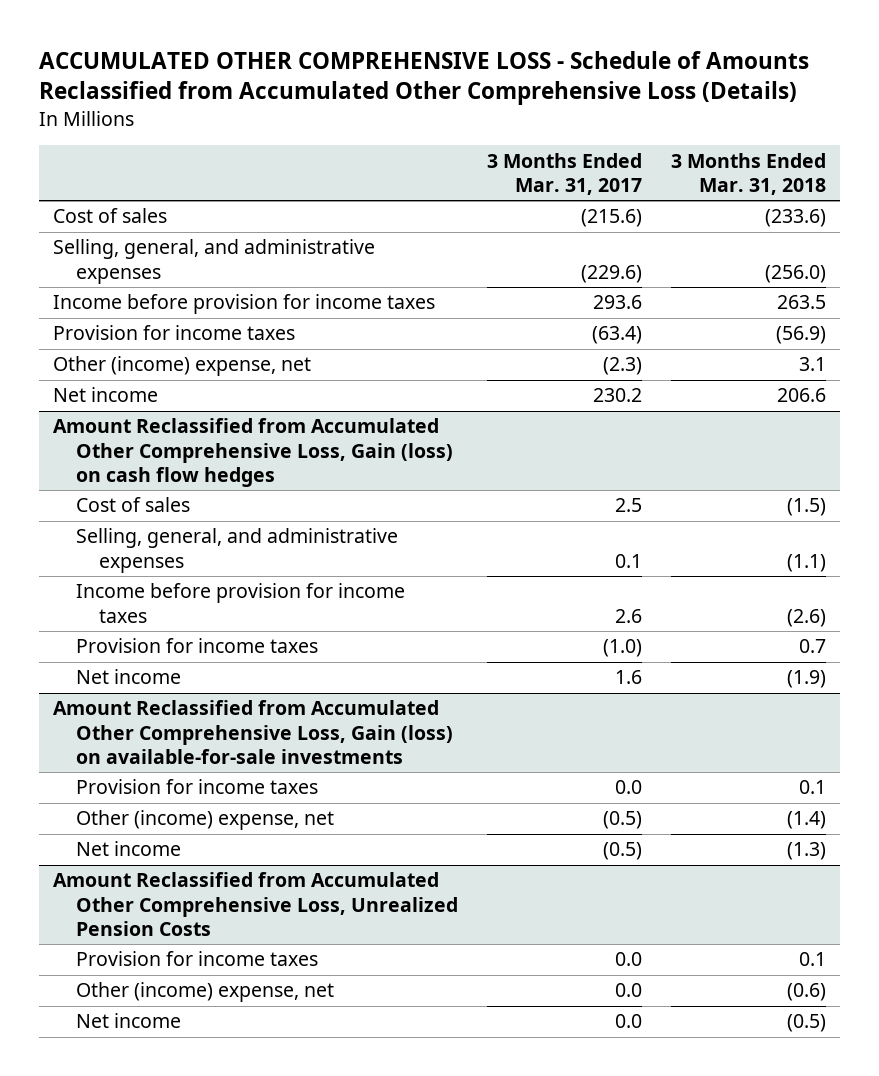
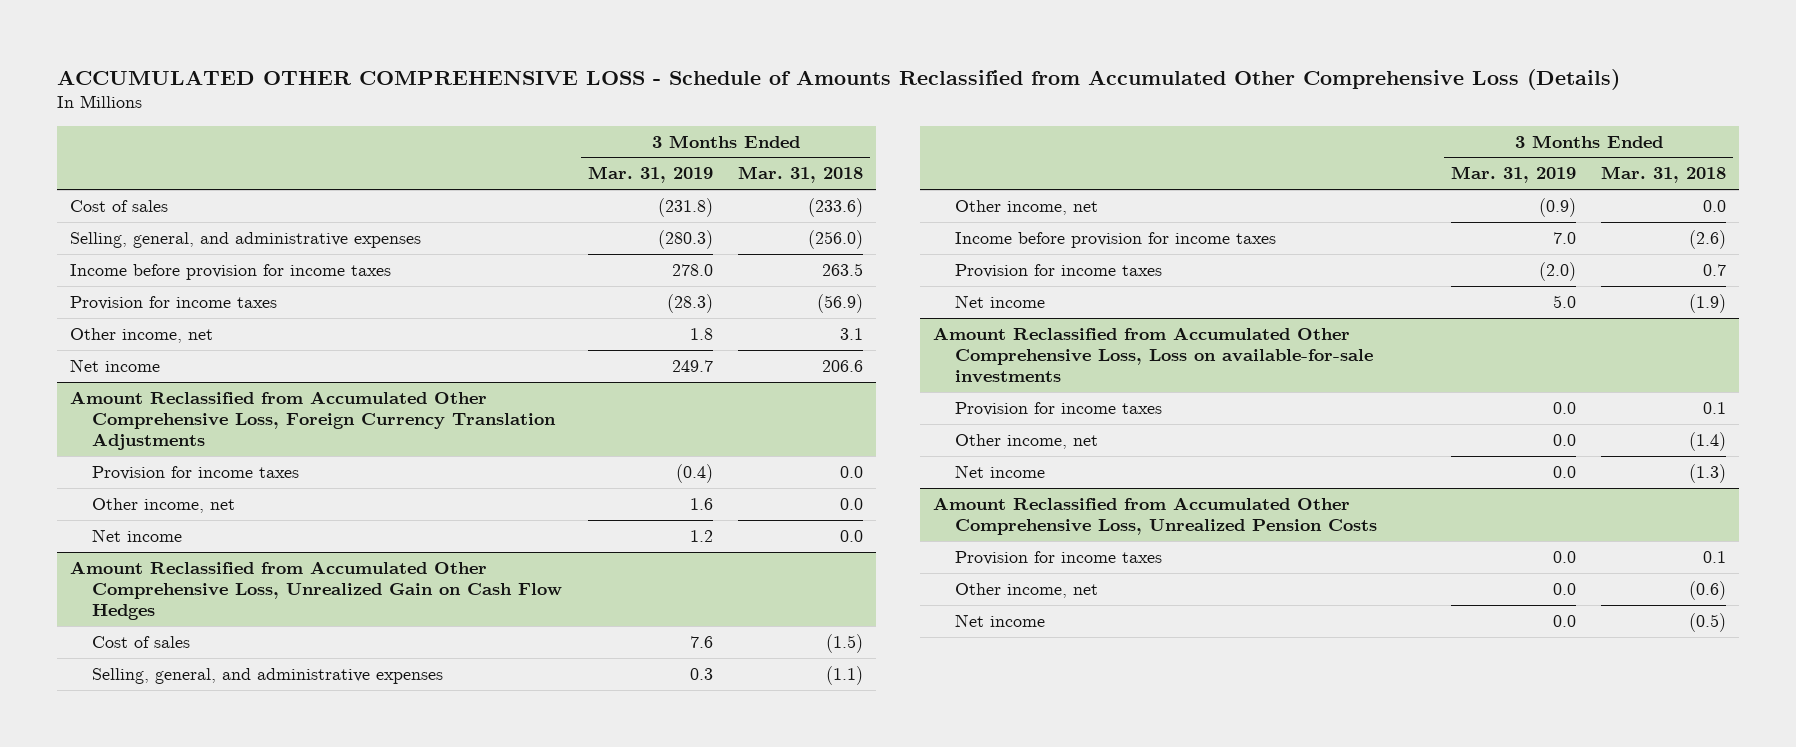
- | 3 Months Ended Mar. 31, 2017 | 3 Months Ended Mar. 31, 2018
+ | 3 Months Ended Mar. 31, 2019 | 3 Months Ended Mar. 31, 2018
- Other (income) expense, net | (2.3) | 3.1
+ Other income, net | 1.8 | 3.1
- Amount Reclassified from Accumulated Other Comprehensive Loss, Gain (loss) on cash flow hedges
+ Amount Reclassified from Accumulated Other Comprehensive Loss, Foreign Currency Translation Adjustments
+ Provision for income taxes | (0.4) | 0.0
+ Other income, net | 1.6 | 0.0
+ Net income | 1.2 | 0.0
+ Amount Reclassified from Accumulated Other Comprehensive Loss, Unrealized Gain on Cash Flow Hedges
+ Other income, net | (0.9) | 0.0
- Amount Reclassified from Accumulated Other Comprehensive Loss, Gain (loss) on available-for-sale investments
+ Amount Reclassified from Accumulated Other Comprehensive Loss, Loss on available-for-sale investments
- Other (income) expense, net | (0.5) | (1.4)
+ Other income, net | 0.0 | (1.4)
@ Amount Reclassified from Accumulated Other Comprehensive Loss, Unrealized Pension Costs
- Other (income) expense, net | 0.0 | (0.6)
+ Other income, net | 0.0 | (0.6)

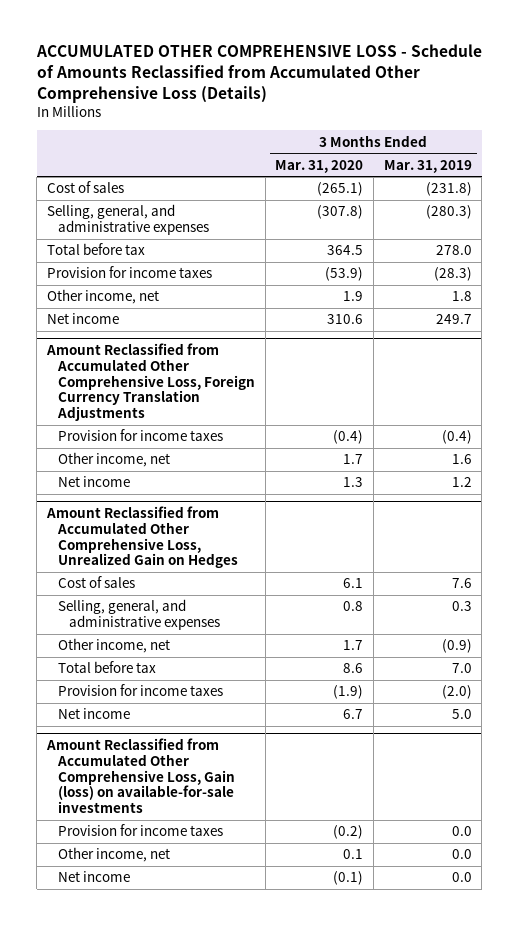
- | 3 Months Ended Mar. 31, 2019 | 3 Months Ended Mar. 31, 2018
+ | 3 Months Ended Mar. 31, 2020 | 3 Months Ended Mar. 31, 2019
- Income before provision for income taxes | 278.0 | 263.5
+ Total before tax | 364.5 | 278.0
- Amount Reclassified from Accumulated Other Comprehensive Loss, Unrealized Gain on Cash Flow Hedges
+ Amount Reclassified from Accumulated Other Comprehensive Loss, Unrealized Gain on Hedges
- Income before provision for income taxes | 7.0 | (2.6)
+ Total before tax | 8.6 | 7.0
- Amount Reclassified from Accumulated Other Comprehensive Loss, Loss on available-for-sale investments
- Provision for income taxes | 0.0 | 0.1
- Other income, net | 0.0 | (1.4)
- Net income | 0.0 | (1.3)
- Amount Reclassified from Accumulated Other Comprehensive Loss, Unrealized Pension Costs
+ Amount Reclassified from Accumulated Other Comprehensive Loss, Gain (loss) on available-for-sale investments

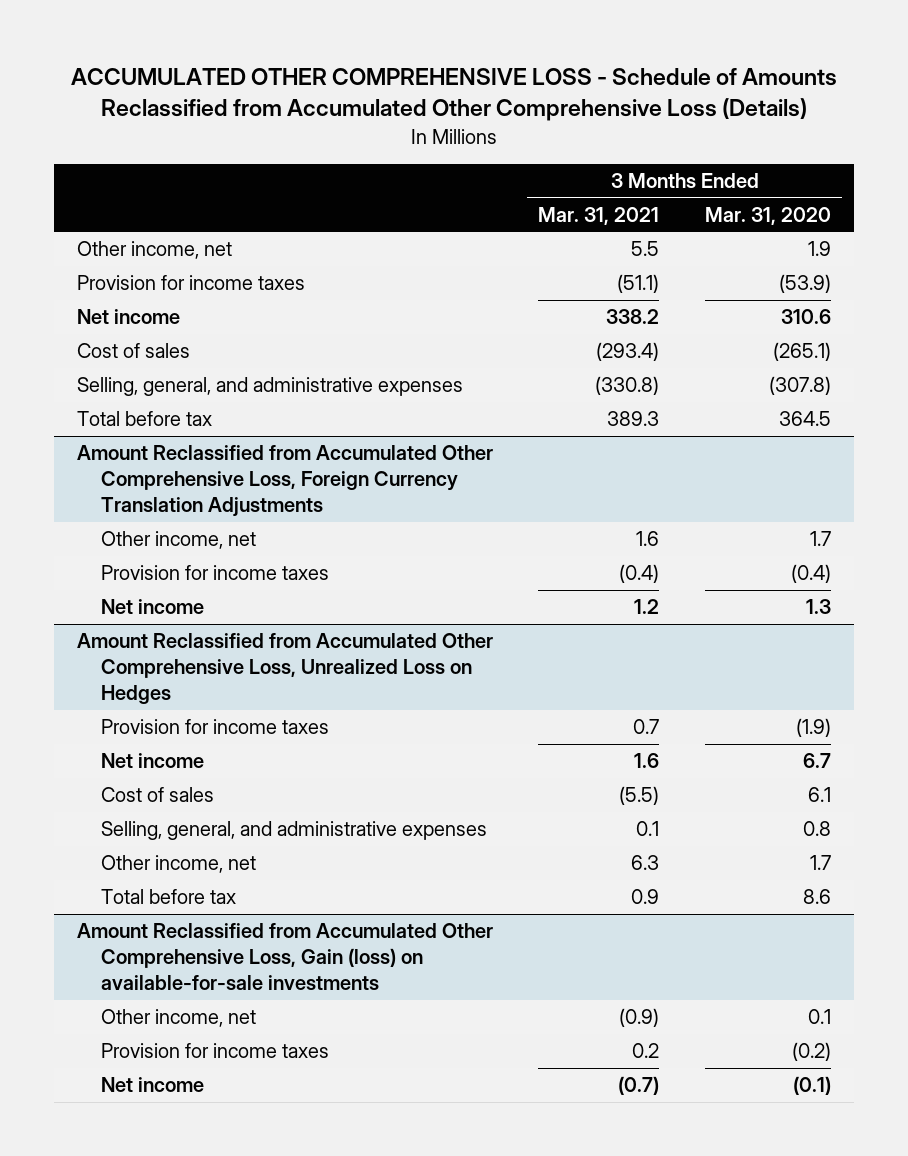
- | 3 Months Ended Mar. 31, 2020 | 3 Months Ended Mar. 31, 2019
+ | 3 Months Ended Mar. 31, 2021 | 3 Months Ended Mar. 31, 2020
moved up: Other income, net | 5.5 | 1.9
moved up: Provision for income taxes | (51.1) | (53.9)
moved up: Net income | 338.2 | 310.6
@ Amount Reclassified from Accumulated Other Comprehensive Loss, Foreign Currency Translation Adjustments
moved down: Provision for income taxes | (0.4) | (0.4)
- Amount Reclassified from Accumulated Other Comprehensive Loss, Unrealized Gain on Hedges
+ Amount Reclassified from Accumulated Other Comprehensive Loss, Unrealized Loss on Hedges
+ Provision for income taxes | 0.7 | (1.9)
+ Net income | 1.6 | 6.7
- Provision for income taxes | (1.9) | (2.0)
- Net income | 6.7 | 5.0
@ Amount Reclassified from Accumulated Other Comprehensive Loss, Gain (loss) on available-for-sale investments
moved down: Provision for income taxes | 0.2 | (0.2)

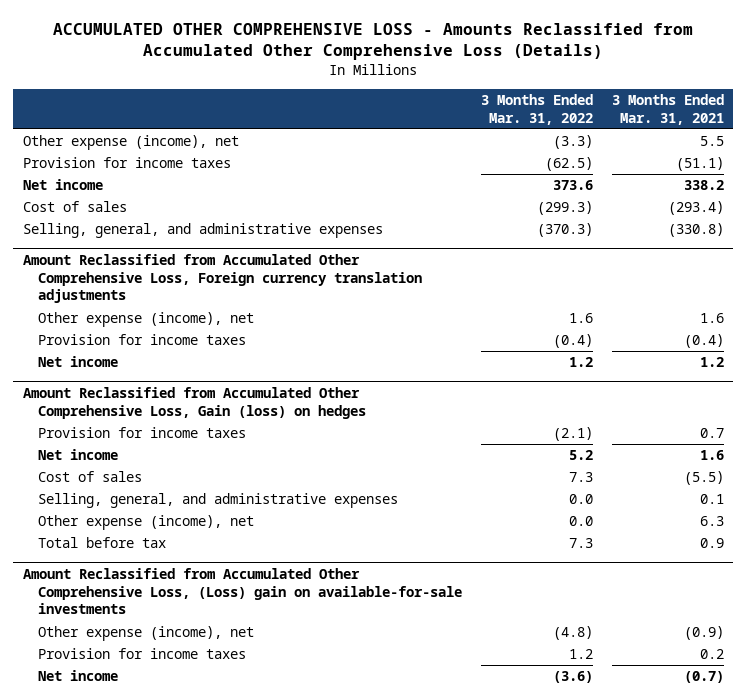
- ACCUMULATED OTHER COMPREHENSIVE LOSS - Schedule of Amounts Reclassified from Accumulated Other Comprehensive Loss (Details)
+ ACCUMULATED OTHER COMPREHENSIVE LOSS - Amounts Reclassified from Accumulated Other Comprehensive Loss (Details)
- | 3 Months Ended Mar. 31, 2021 | 3 Months Ended Mar. 31, 2020
+ | 3 Months Ended Mar. 31, 2022 | 3 Months Ended Mar. 31, 2021
- Other income, net | 5.5 | 1.9
+ Other expense (income), net | (3.3) | 5.5
- Total before tax | 389.3 | 364.5
- Amount Reclassified from Accumulated Other Comprehensive Loss, Foreign Currency Translation Adjustments
- Other income, net | 1.6 | 1.7
+ Amount Reclassified from Accumulated Other Comprehensive Loss, Foreign currency translation adjustments
+ Other expense (income), net | 1.6 | 1.6
- Amount Reclassified from Accumulated Other Comprehensive Loss, Unrealized Loss on Hedges
+ Amount Reclassified from Accumulated Other Comprehensive Loss, Gain (loss) on hedges
- Other income, net | 6.3 | 1.7
+ Other expense (income), net | 0.0 | 6.3
- Amount Reclassified from Accumulated Other Comprehensive Loss, Gain (loss) on available-for-sale investments
- Other income, net | (0.9) | 0.1
+ Amount Reclassified from Accumulated Other Comprehensive Loss, (Loss) gain on available-for-sale investments
+ Other expense (income), net | (4.8) | (0.9)

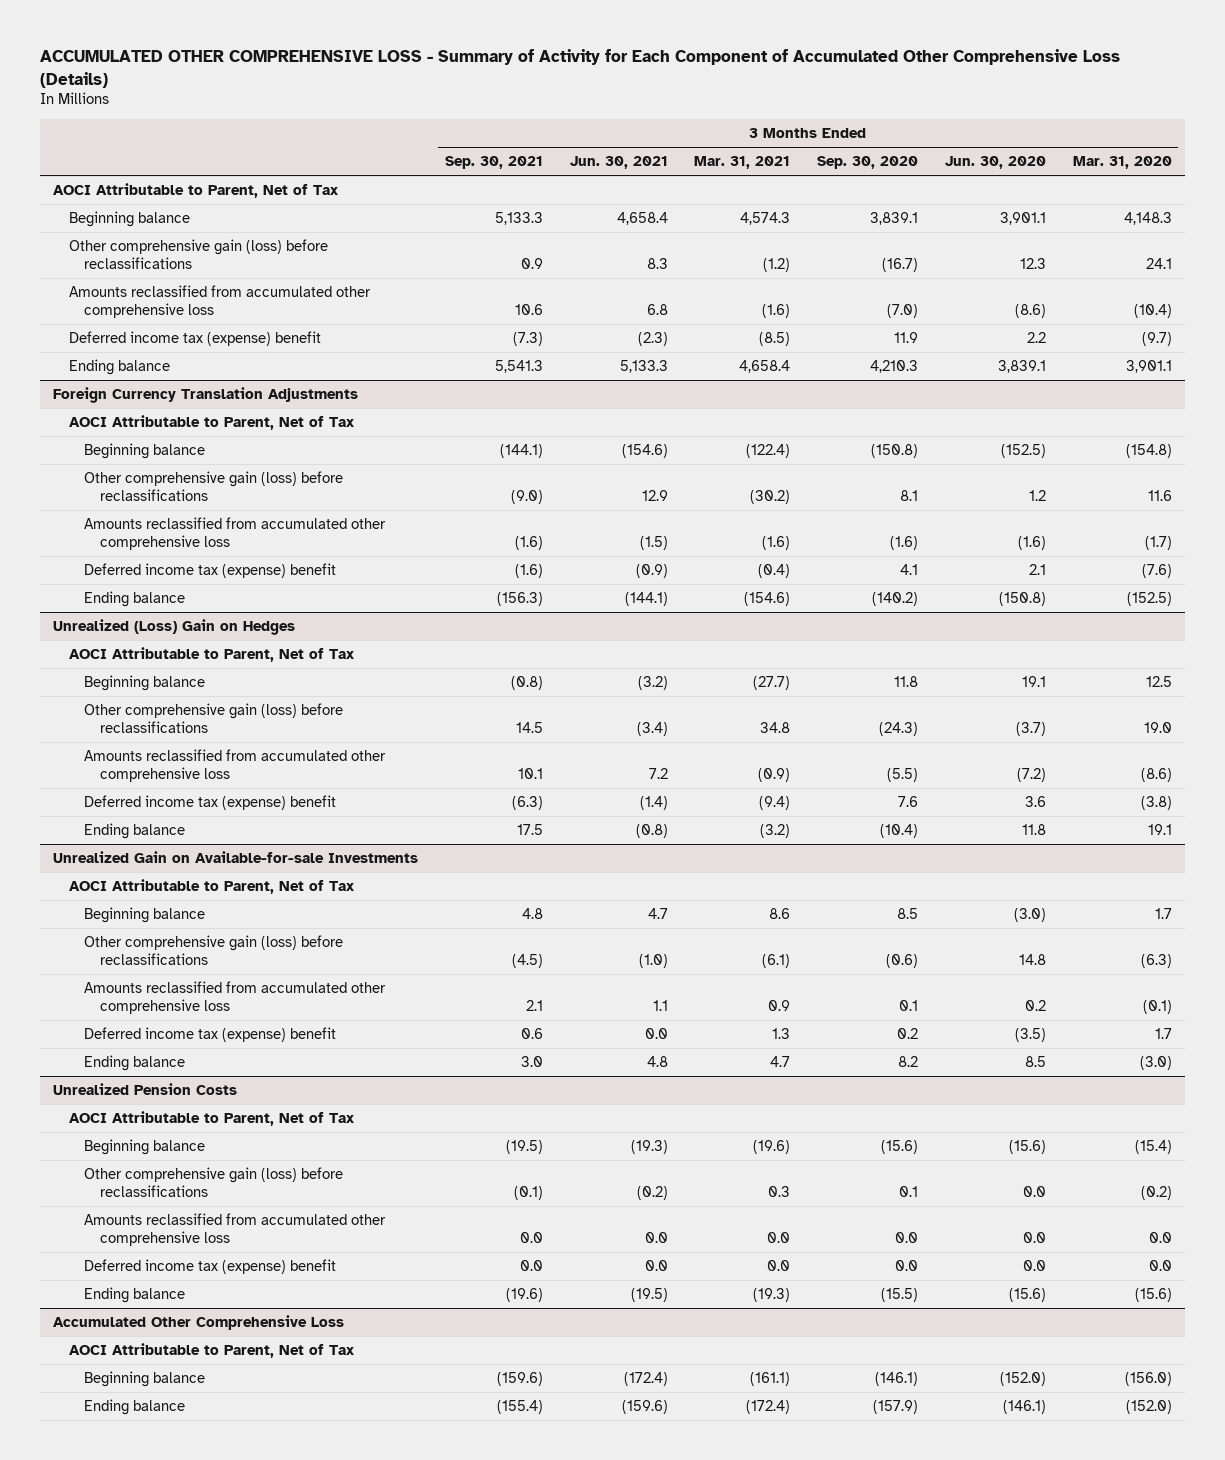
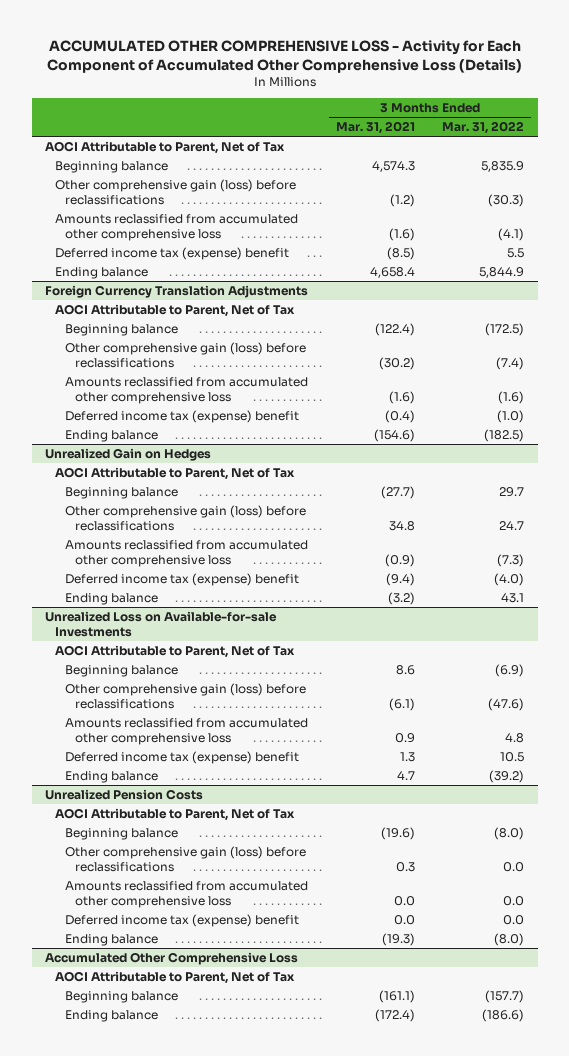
- ACCUMULATED OTHER COMPREHENSIVE LOSS - Summary of Activity for Each Component of Accumulated Other Comprehensive Loss (Details)
+ ACCUMULATED OTHER COMPREHENSIVE LOSS - Activity for Each Component of Accumulated Other Comprehensive Loss (Details)
- | 3 Months Ended Sep. 30, 2021 | 3 Months Ended Jun. 30, 2021 | 3 Months Ended Mar. 31, 2021 | 3 Months Ended Sep. 30, 2020 | 3 Months Ended Jun. 30, 2020 | 3 Months Ended Mar. 31, 2020
+ | 3 Months Ended Mar. 31, 2021 | 3 Months Ended Mar. 31, 2022
- Unrealized (Loss) Gain on Hedges
+ Unrealized Gain on Hedges
- Unrealized Gain on Available-for-sale Investments
+ Unrealized Loss on Available-for-sale Investments

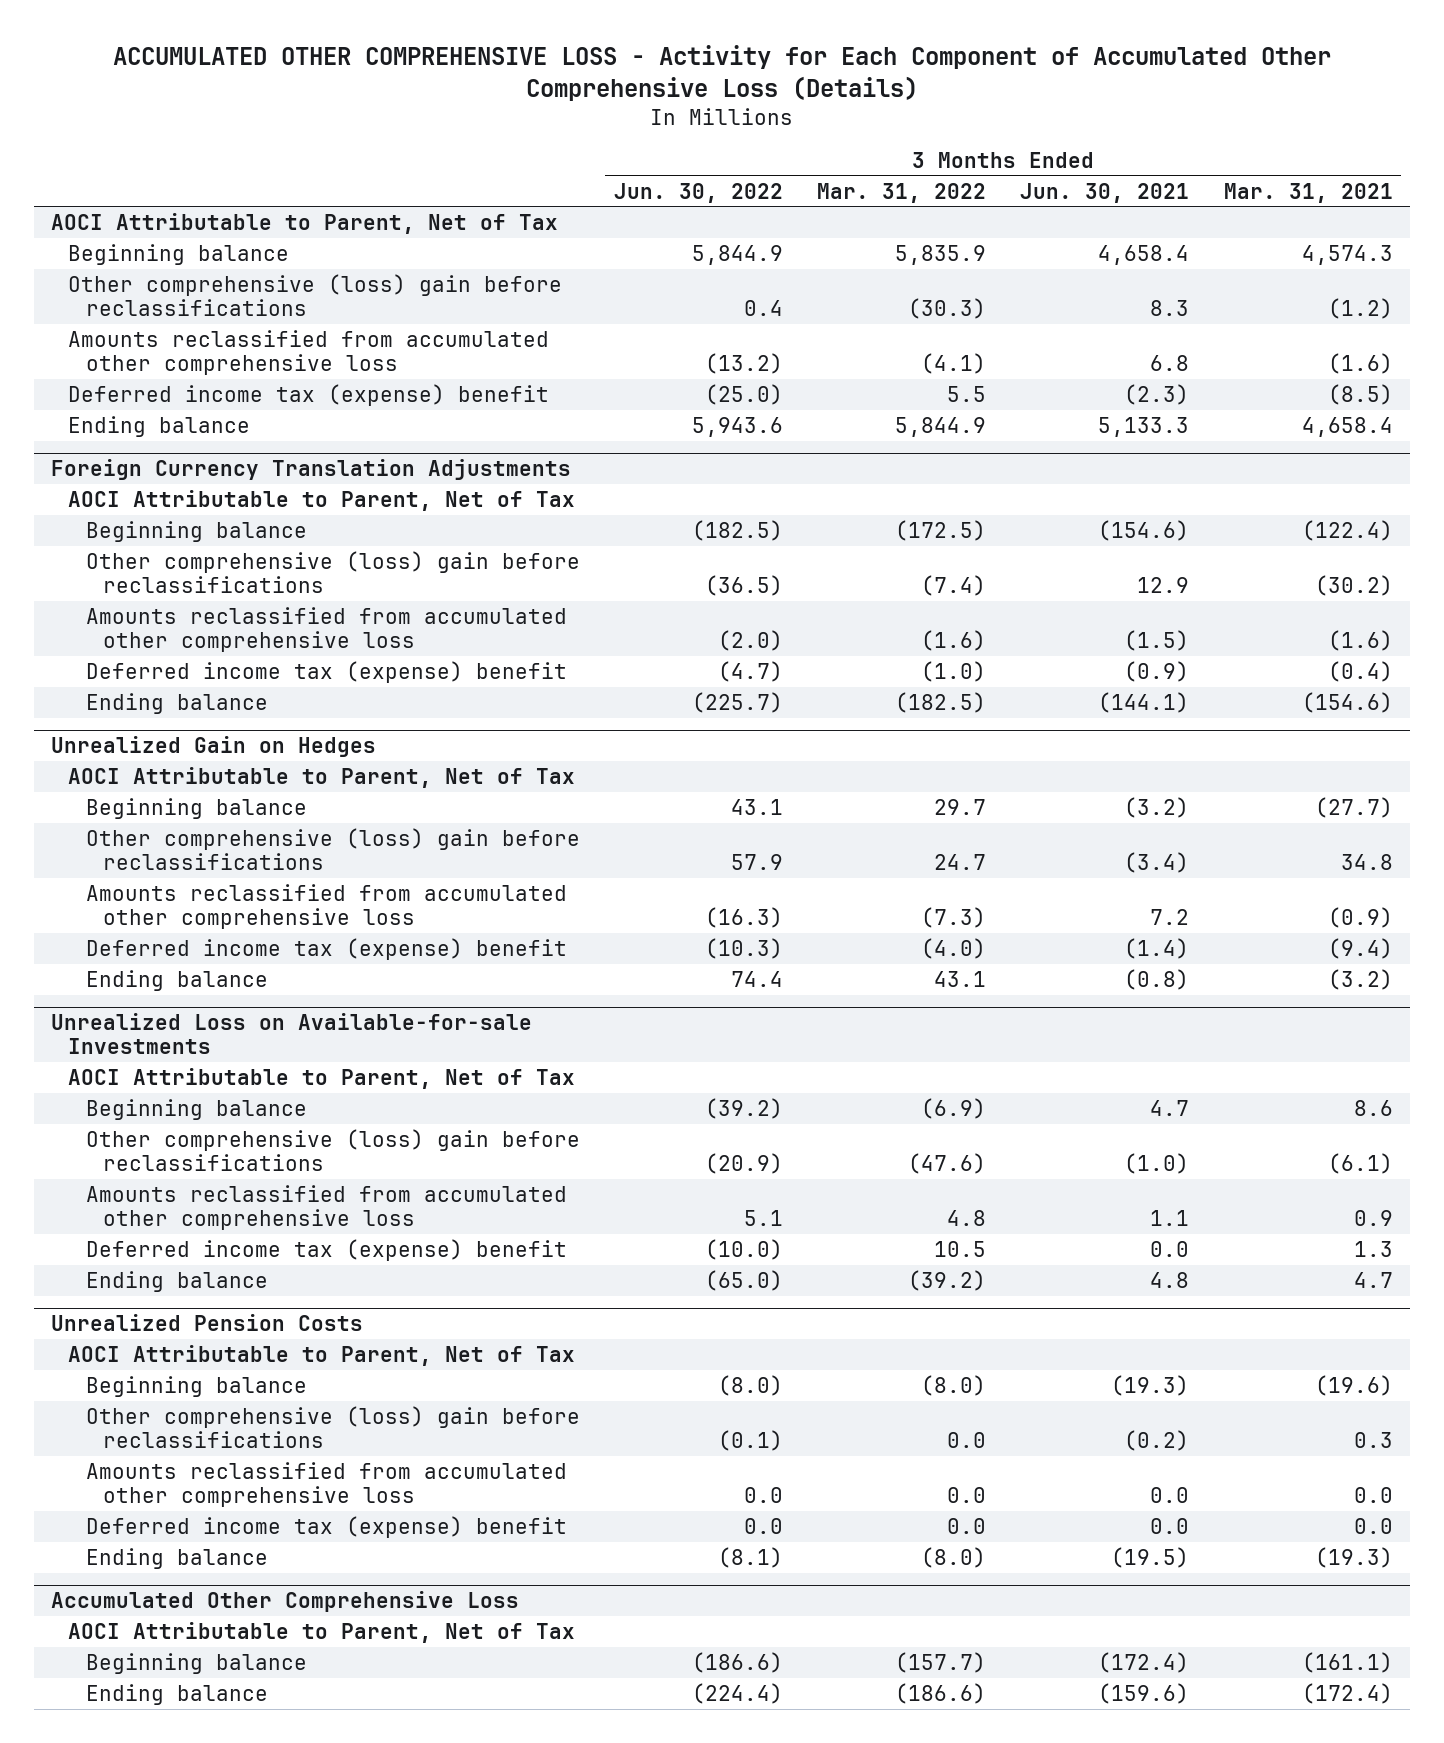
- | 3 Months Ended Mar. 31, 2021 | 3 Months Ended Mar. 31, 2022
+ | 3 Months Ended Jun. 30, 2022 | 3 Months Ended Mar. 31, 2022 | 3 Months Ended Jun. 30, 2021 | 3 Months Ended Mar. 31, 2021
- Other comprehensive gain (loss) before reclassifications | (1.2) | (30.3)
+ Other comprehensive (loss) gain before reclassifications | 0.4 | (30.3) | 8.3 | (1.2)
@ Foreign Currency Translation Adjustments
- Other comprehensive gain (loss) before reclassifications | (30.2) | (7.4)
+ Other comprehensive (loss) gain before reclassifications | (36.5) | (7.4) | 12.9 | (30.2)
@ Unrealized Gain on Hedges
- Other comprehensive gain (loss) before reclassifications | 34.8 | 24.7
+ Other comprehensive (loss) gain before reclassifications | 57.9 | 24.7 | (3.4) | 34.8
@ Unrealized Loss on Available-for-sale Investments
- Other comprehensive gain (loss) before reclassifications | (6.1) | (47.6)
+ Other comprehensive (loss) gain before reclassifications | (20.9) | (47.6) | (1.0) | (6.1)
@ Unrealized Pension Costs
- Other comprehensive gain (loss) before reclassifications | 0.3 | 0.0
+ Other comprehensive (loss) gain before reclassifications | (0.1) | 0.0 | (0.2) | 0.3

